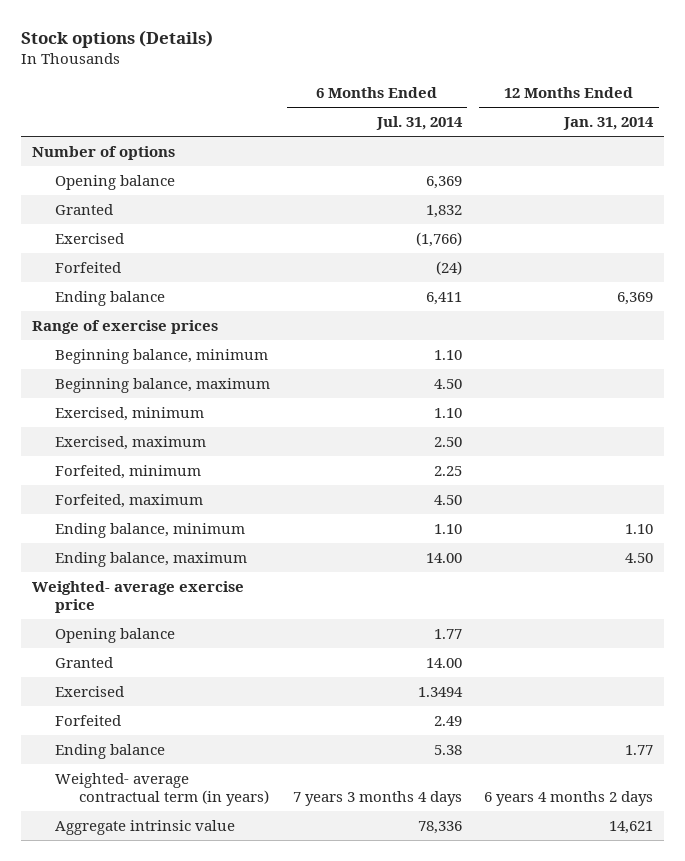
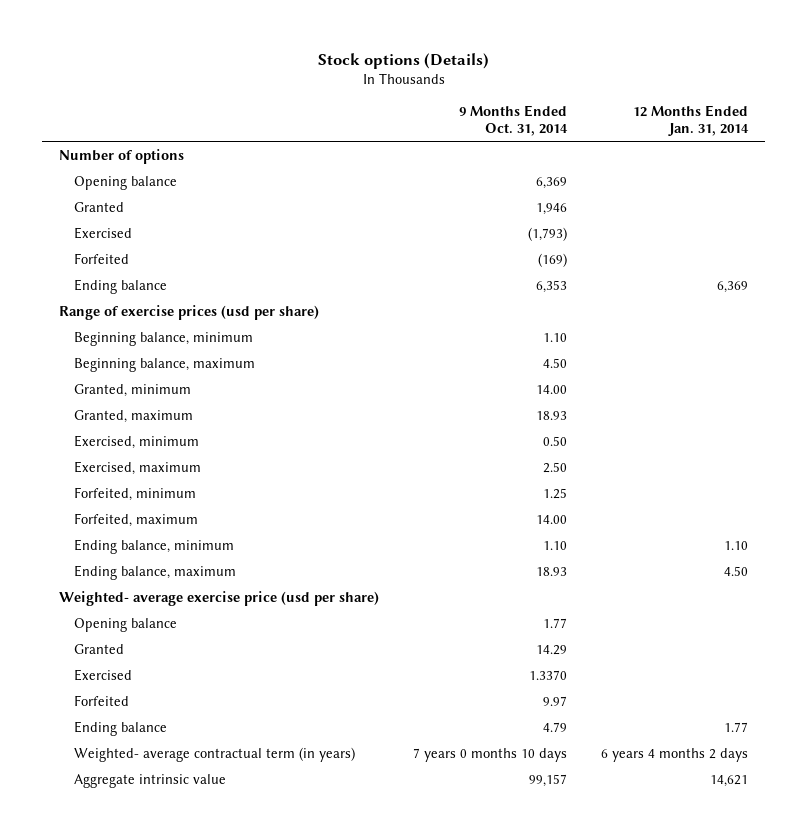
- | 6 Months Ended Jul. 31, 2014 | 12 Months Ended Jan. 31, 2014
+ | 9 Months Ended Oct. 31, 2014 | 12 Months Ended Jan. 31, 2014
- Range of exercise prices
+ Range of exercise prices (usd per share)
+ Granted, minimum | 14.00 |
+ Granted, maximum | 18.93 |
- Weighted- average exercise price
+ Weighted- average exercise price (usd per share)

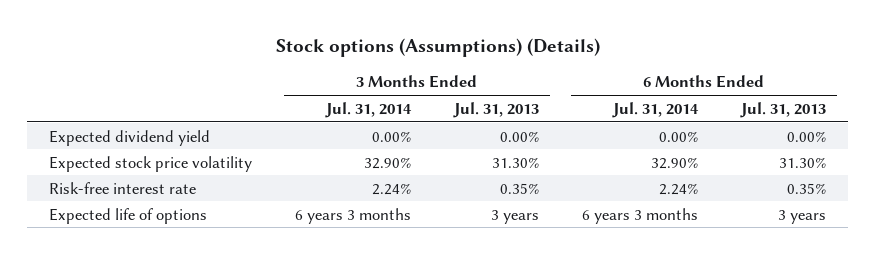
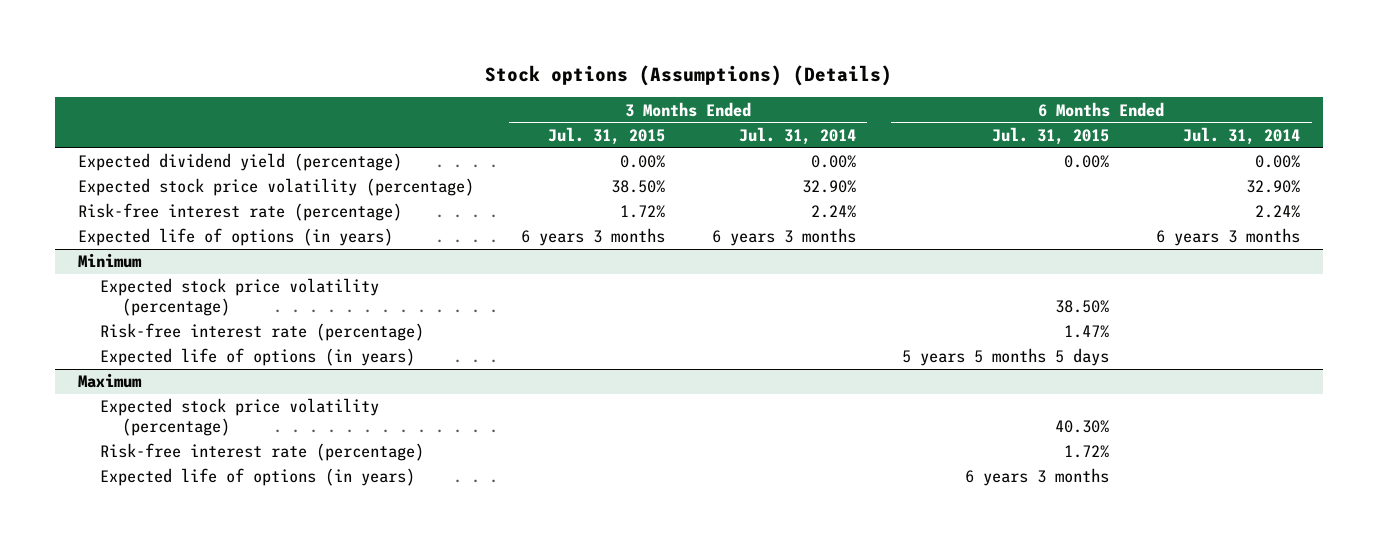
- | 3 Months Ended Jul. 31, 2014 | 3 Months Ended Jul. 31, 2013 | 6 Months Ended Jul. 31, 2014 | 6 Months Ended Jul. 31, 2013
+ | 3 Months Ended Jul. 31, 2015 | 3 Months Ended Jul. 31, 2014 | 6 Months Ended Jul. 31, 2015 | 6 Months Ended Jul. 31, 2014
- Expected dividend yield | 0.00% | 0.00% | 0.00% | 0.00%
- Expected stock price volatility | 32.90% | 31.30% | 32.90% | 31.30%
- Risk-free interest rate | 2.24% | 0.35% | 2.24% | 0.35%
- Expected life of options | 6 years 3 months | 3 years | 6 years 3 months | 3 years
+ Expected dividend yield (percentage) | 0.00% | 0.00% | 0.00% | 0.00%
+ Expected stock price volatility (percentage) | 38.50% | 32.90% | | 32.90%
+ Risk-free interest rate (percentage) | 1.72% | 2.24% | | 2.24%
+ Expected life of options (in years) | 6 years 3 months | 6 years 3 months | | 6 years 3 months
+ Minimum
+ Expected stock price volatility (percentage) | | | 38.50% |
+ Risk-free interest rate (percentage) | | | 1.47% |
+ Expected life of options (in years) | | | 5 years 5 months 5 days |
+ Maximum
+ Expected stock price volatility (percentage) | | | 40.30% |
+ Risk-free interest rate (percentage) | | | 1.72% |
+ Expected life of options (in years) | | | 6 years 3 months |

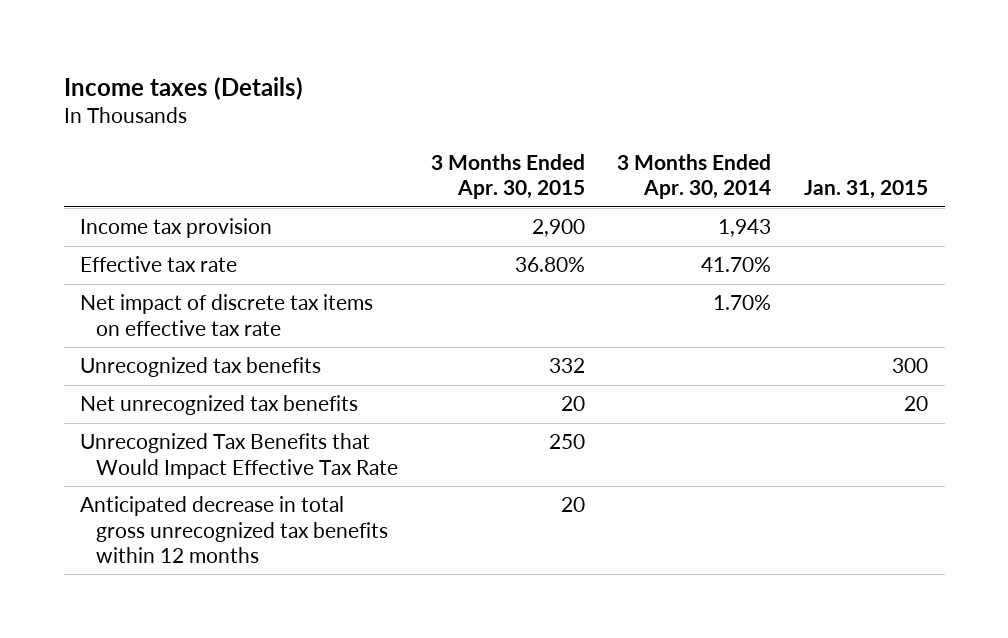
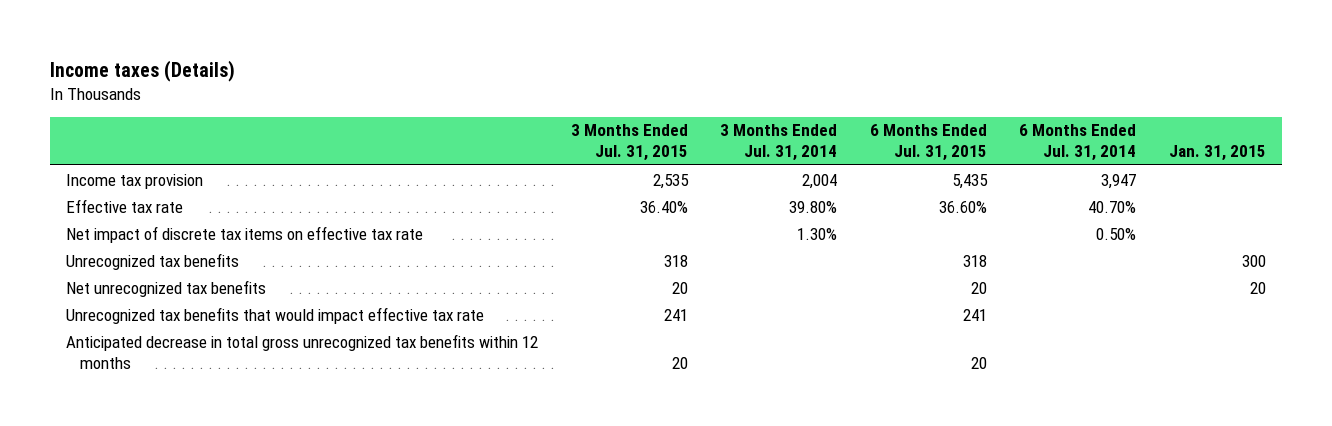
- | 3 Months Ended Apr. 30, 2015 | 3 Months Ended Apr. 30, 2014 | Jan. 31, 2015
+ | 3 Months Ended Jul. 31, 2015 | 3 Months Ended Jul. 31, 2014 | 6 Months Ended Jul. 31, 2015 | 6 Months Ended Jul. 31, 2014 | Jan. 31, 2015
- Unrecognized Tax Benefits that Would Impact Effective Tax Rate | 250 | |
+ Unrecognized tax benefits that would impact effective tax rate | 241 | | 241 | |

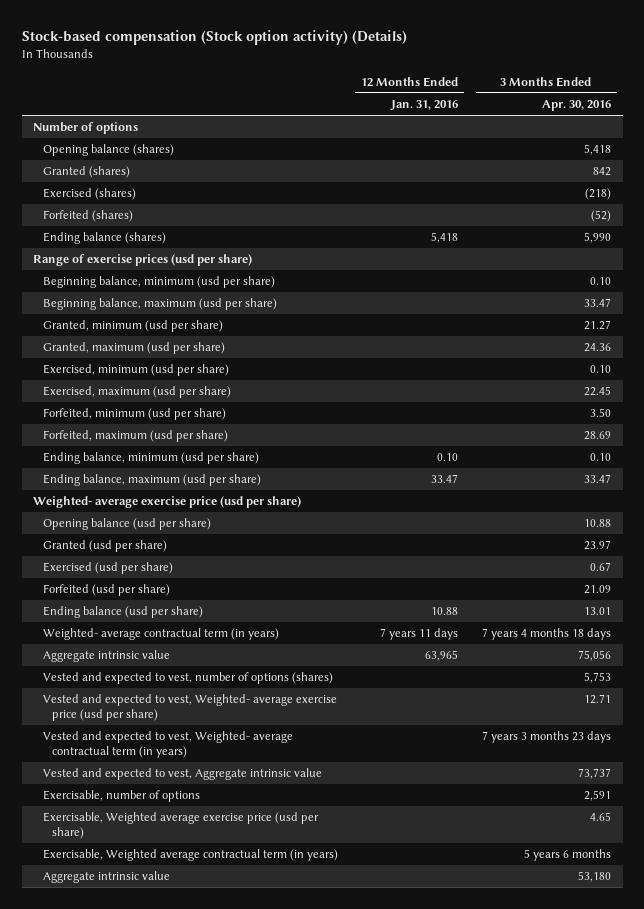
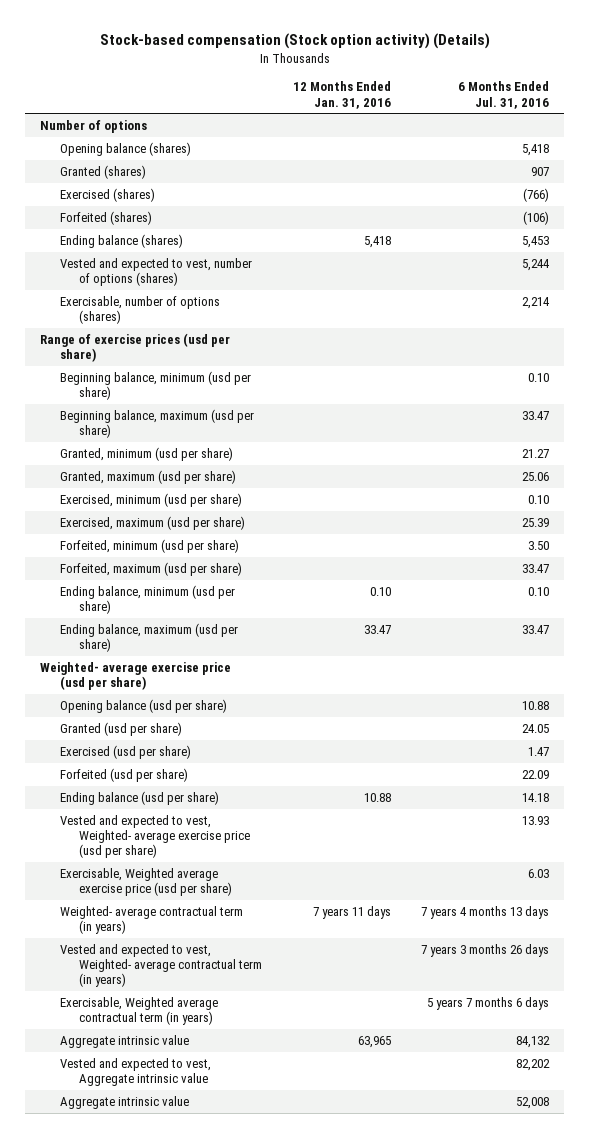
- | 12 Months Ended Jan. 31, 2016 | 3 Months Ended Apr. 30, 2016
+ | 12 Months Ended Jan. 31, 2016 | 6 Months Ended Jul. 31, 2016
moved up: Vested and expected to vest, number of options (shares) | | 5,244
+ Exercisable, number of options (shares) | | 2,214
- Exercisable, number of options | | 2,591
moved down: Weighted- average contractual term (in years) | 7 years 11 days | 7 years 4 months 13 days
moved down: Vested and expected to vest, Weighted- average contractual term (in years) | | 7 years 3 months 26 days
moved down: Aggregate intrinsic value | 63,965 | 84,132
moved down: Vested and expected to vest, Aggregate intrinsic value | | 82,202

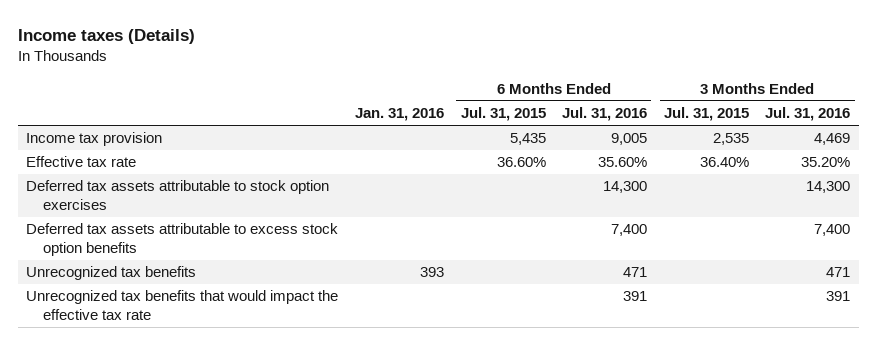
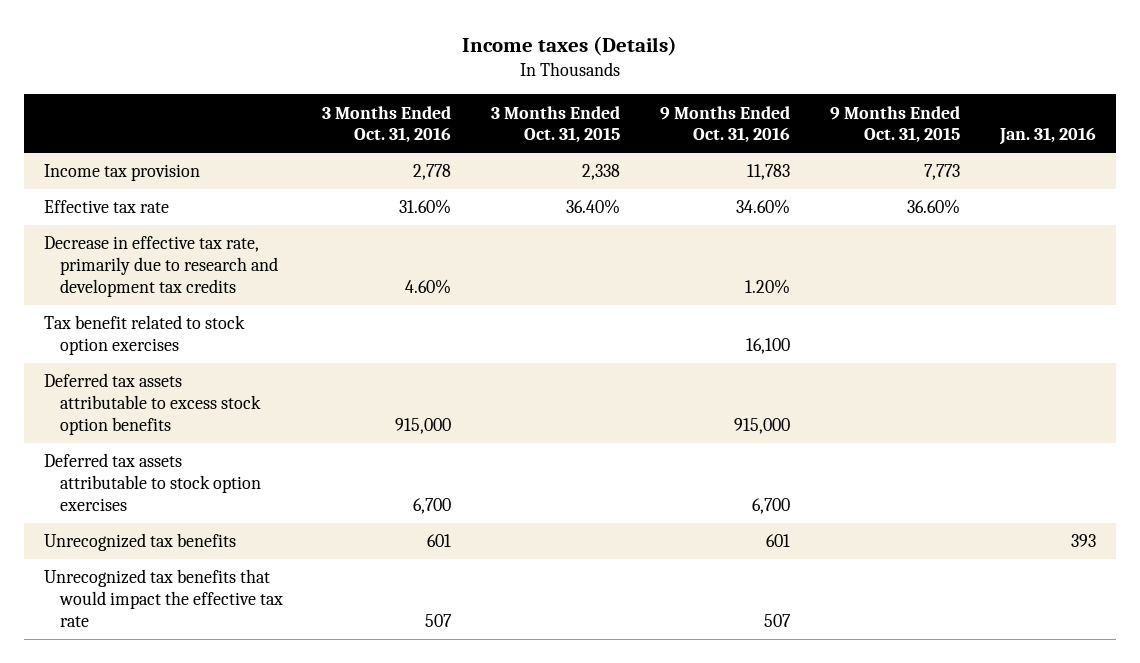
- | Jan. 31, 2016 | 6 Months Ended Jul. 31, 2015 | 6 Months Ended Jul. 31, 2016 | 3 Months Ended Jul. 31, 2015 | 3 Months Ended Jul. 31, 2016
+ | 3 Months Ended Oct. 31, 2016 | 3 Months Ended Oct. 31, 2015 | 9 Months Ended Oct. 31, 2016 | 9 Months Ended Oct. 31, 2015 | Jan. 31, 2016
+ Decrease in effective tax rate, primarily due to research and development tax credits | 4.60% | | 1.20% | |
+ Tax benefit related to stock option exercises | | | 16,100 | |
moved down: Deferred tax assets attributable to stock option exercises | 6,700 | | 6,700 | |

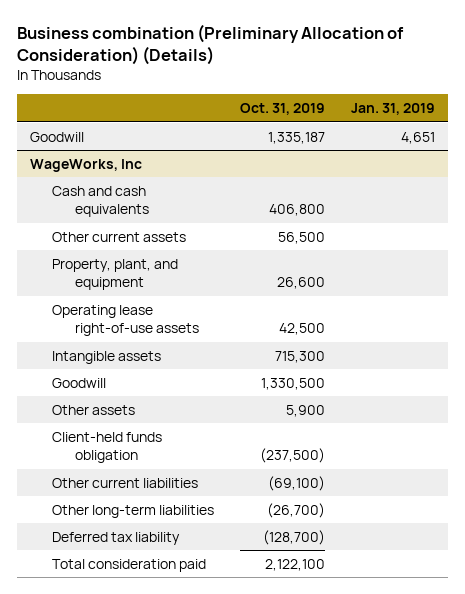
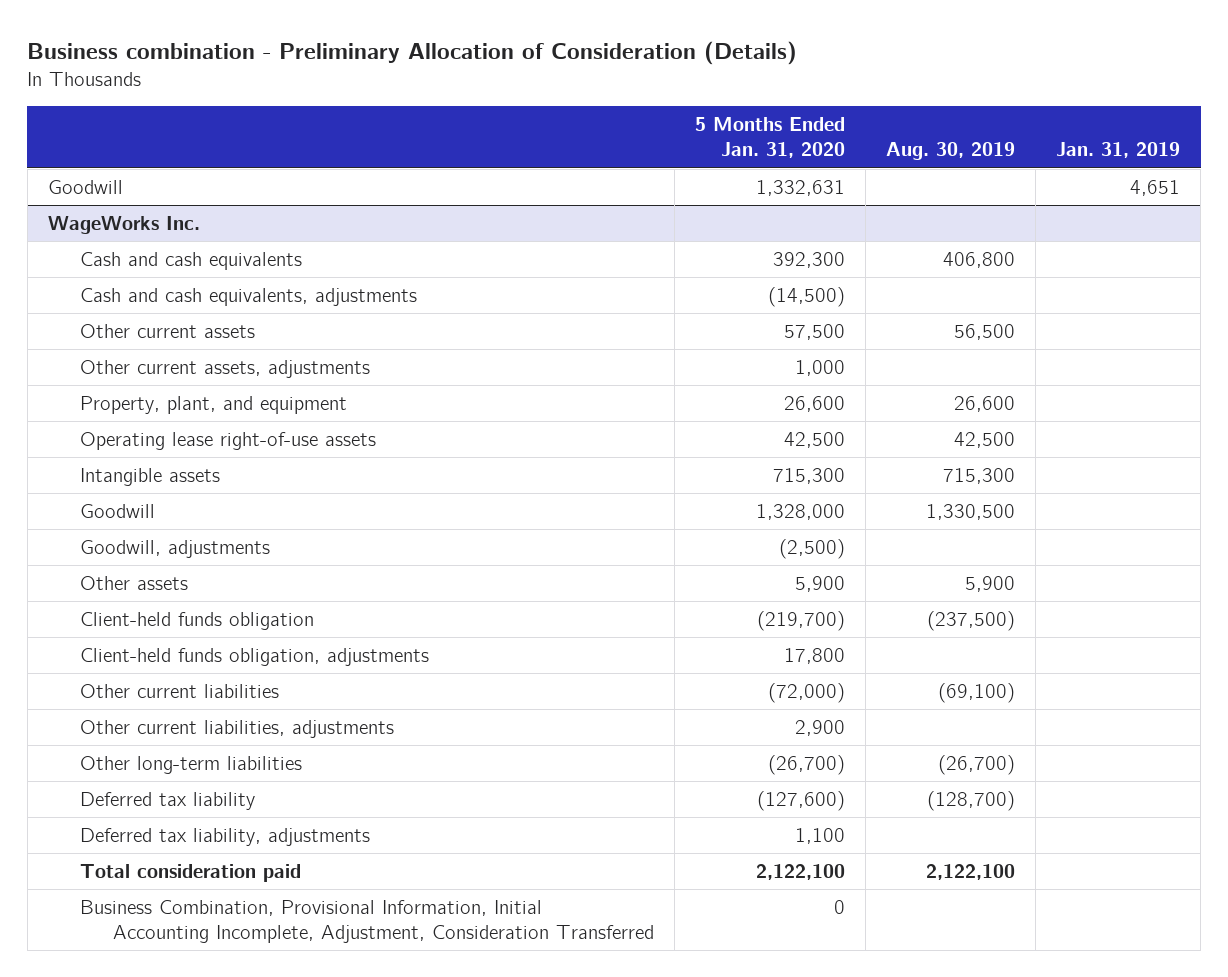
- Business combination (Preliminary Allocation of Consideration) (Details)
+ Business combination - Preliminary Allocation of Consideration (Details)
- | Oct. 31, 2019 | Jan. 31, 2019
+ | 5 Months Ended Jan. 31, 2020 | Aug. 30, 2019 | Jan. 31, 2019
- WageWorks, Inc
+ WageWorks Inc.
+ Cash and cash equivalents, adjustments | (14,500) | |
+ Other current assets, adjustments | 1,000 | |
+ Goodwill, adjustments | (2,500) | |
+ Client-held funds obligation, adjustments | 17,800 | |
+ Other current liabilities, adjustments | 2,900 | |
+ Deferred tax liability, adjustments | 1,100 | |
+ Business Combination, Provisional Information, Initial Accounting Incomplete, Adjustment, Consideration Transferred | 0 | |

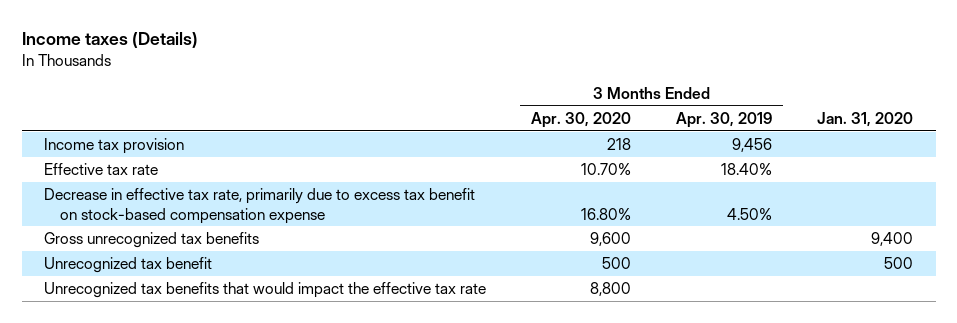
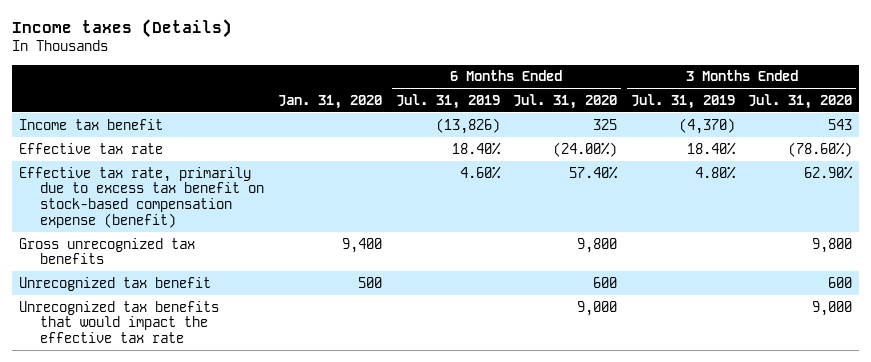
- | 3 Months Ended Apr. 30, 2020 | 3 Months Ended Apr. 30, 2019 | Jan. 31, 2020
+ | Jan. 31, 2020 | 6 Months Ended Jul. 31, 2019 | 6 Months Ended Jul. 31, 2020 | 3 Months Ended Jul. 31, 2019 | 3 Months Ended Jul. 31, 2020
- Income tax provision | 218 | 9,456 |
+ Income tax benefit | | (13,826) | 325 | (4,370) | 543
- Decrease in effective tax rate, primarily due to excess tax benefit on stock-based compensation expense | 16.80% | 4.50% |
+ Effective tax rate, primarily due to excess tax benefit on stock-based compensation expense (benefit) | | 4.60% | 57.40% | 4.80% | 62.90%

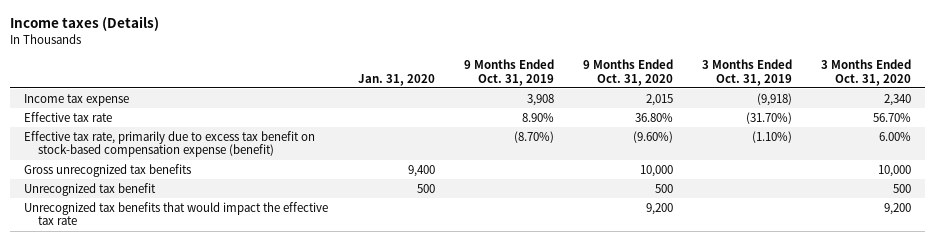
- | Jan. 31, 2020 | 6 Months Ended Jul. 31, 2019 | 6 Months Ended Jul. 31, 2020 | 3 Months Ended Jul. 31, 2019 | 3 Months Ended Jul. 31, 2020
+ | Jan. 31, 2020 | 9 Months Ended Oct. 31, 2019 | 9 Months Ended Oct. 31, 2020 | 3 Months Ended Oct. 31, 2019 | 3 Months Ended Oct. 31, 2020
- Income tax benefit | | (13,826) | 325 | (4,370) | 543
+ Income tax expense | | 3,908 | 2,015 | (9,918) | 2,340

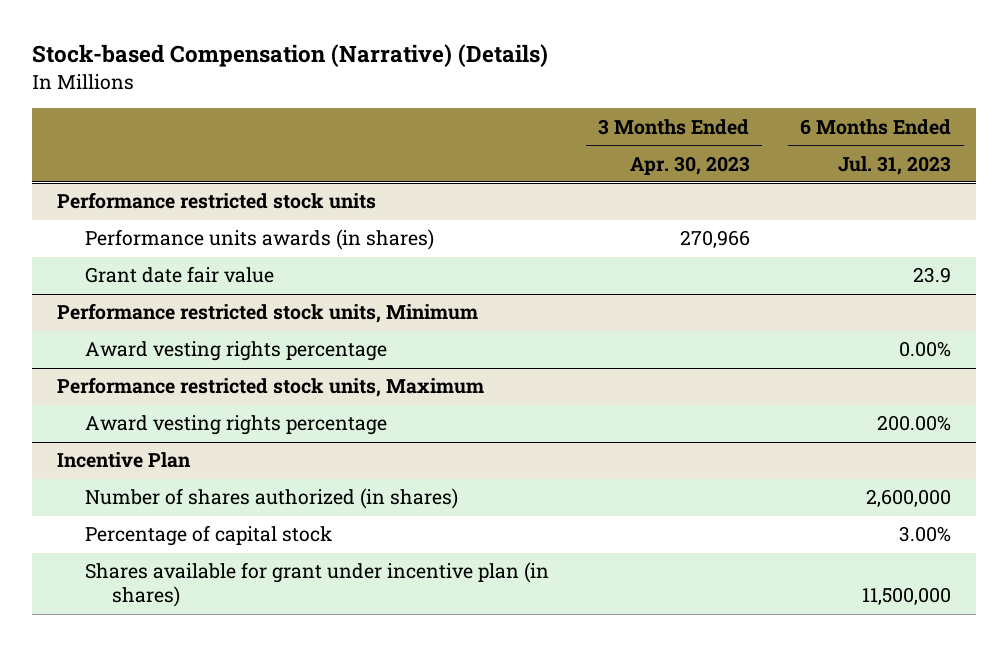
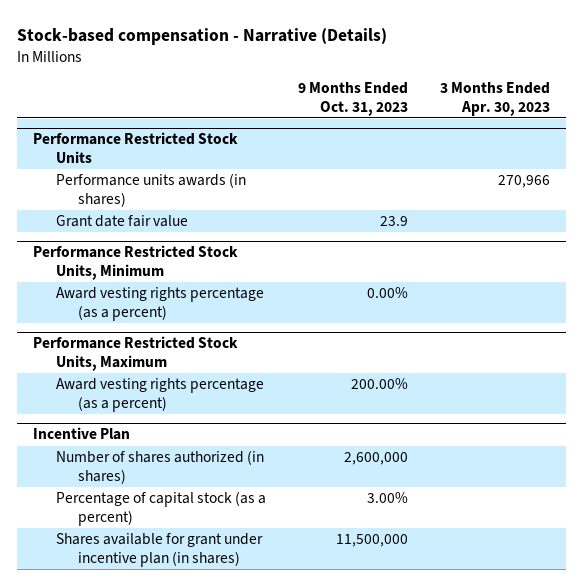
- Stock-based Compensation (Narrative) (Details)
+ Stock-based compensation - Narrative (Details)
- | 3 Months Ended Apr. 30, 2023 | 6 Months Ended Jul. 31, 2023
+ | 9 Months Ended Oct. 31, 2023 | 3 Months Ended Apr. 30, 2023
- Performance restricted stock units
+ Performance Restricted Stock Units
- Performance restricted stock units, Minimum
- Award vesting rights percentage | | 0.00%
- Performance restricted stock units, Maximum
- Award vesting rights percentage | | 200.00%
+ Performance Restricted Stock Units, Minimum
+ Award vesting rights percentage (as a percent) | 0.00% |
+ Performance Restricted Stock Units, Maximum
+ Award vesting rights percentage (as a percent) | 200.00% |
@ Incentive Plan
- Percentage of capital stock | | 3.00%
+ Percentage of capital stock (as a percent) | 3.00% |

